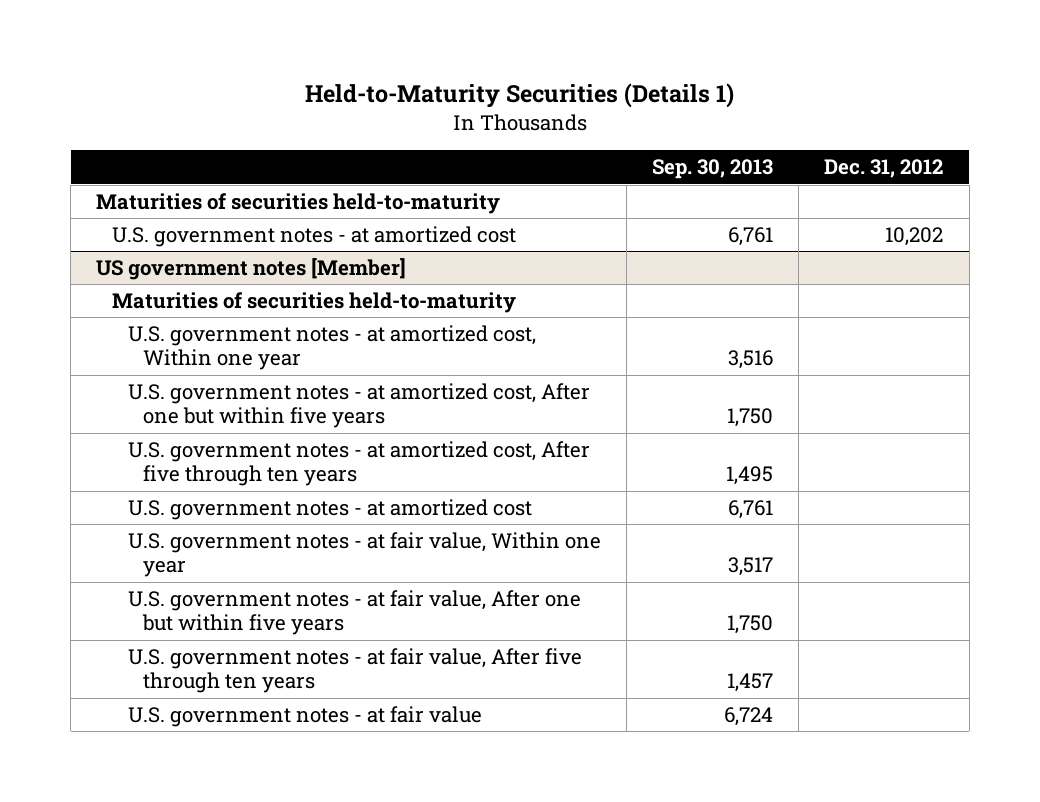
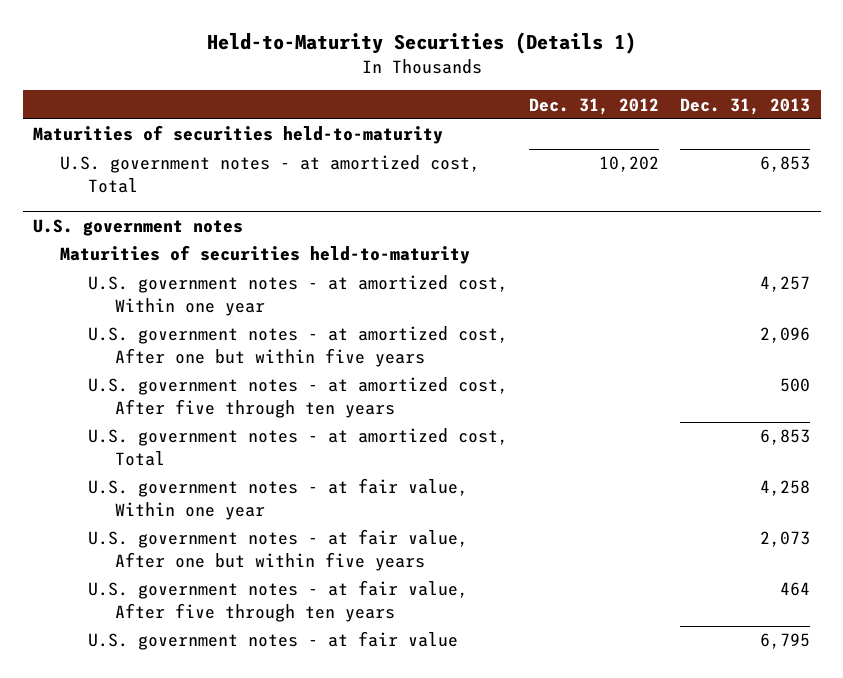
- | Sep. 30, 2013 | Dec. 31, 2012
+ | Dec. 31, 2012 | Dec. 31, 2013
- U.S. government notes - at amortized cost | 6,761 | 10,202
- US government notes [Member]
+ U.S. government notes - at amortized cost, Total | 10,202 | 6,853
+ U.S. government notes
- U.S. government notes - at amortized cost | 6,761 |
+ U.S. government notes - at amortized cost, Total | | 6,853

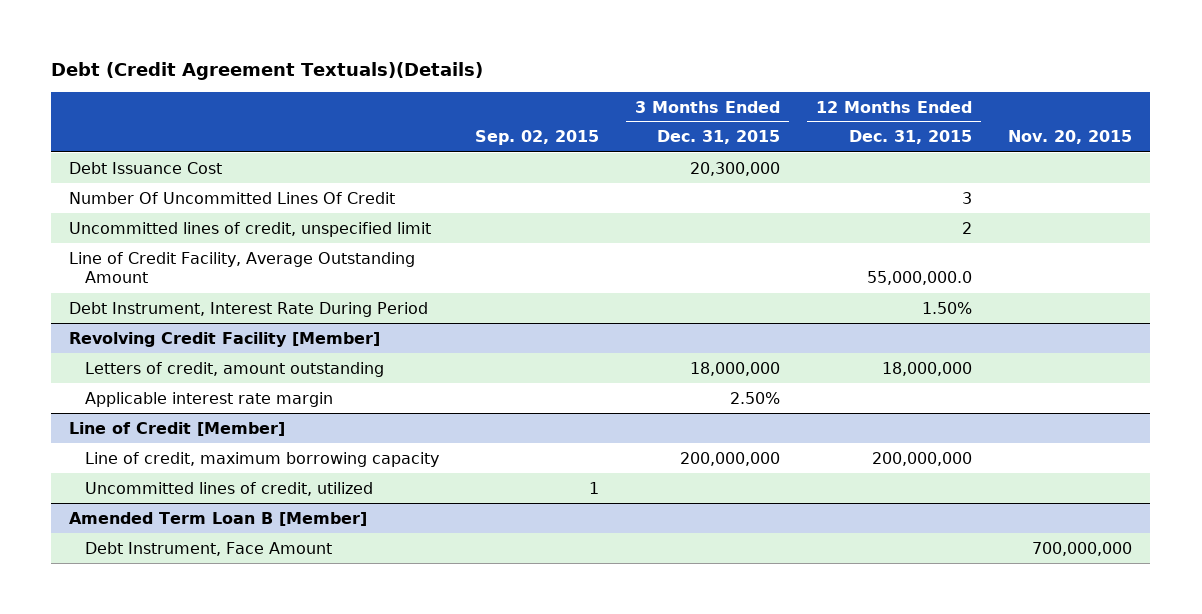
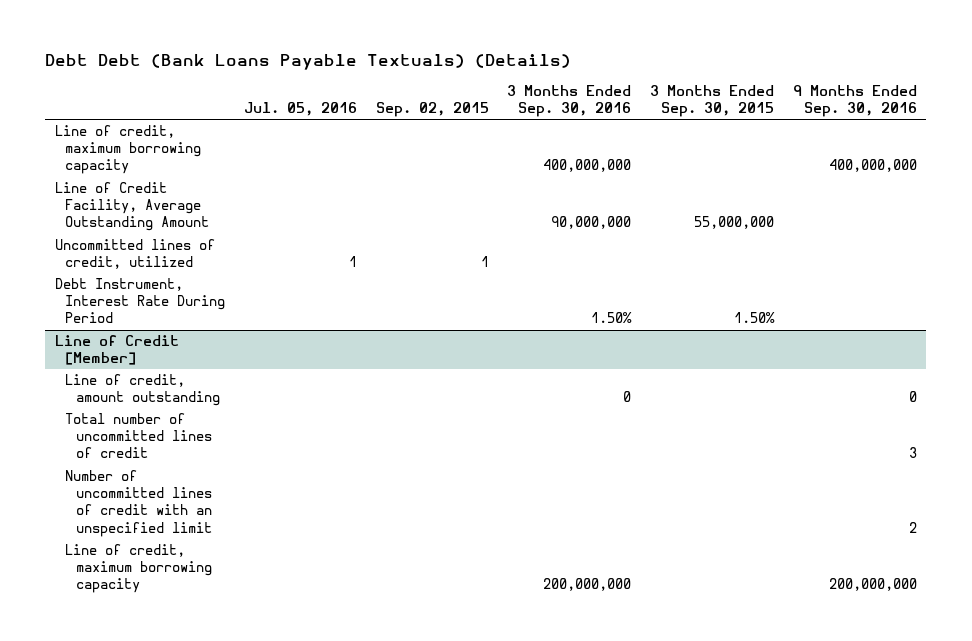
- Debt (Credit Agreement Textuals)(Details)
+ Debt Debt (Bank Loans Payable Textuals) (Details)
- | Sep. 02, 2015 | 3 Months Ended Dec. 31, 2015 | 12 Months Ended Dec. 31, 2015 | Nov. 20, 2015
+ | Jul. 05, 2016 | Sep. 02, 2015 | 3 Months Ended Sep. 30, 2016 | 3 Months Ended Sep. 30, 2015 | 9 Months Ended Sep. 30, 2016
- Debt Issuance Cost | | 20,300,000 | |
- Number Of Uncommitted Lines Of Credit | | | 3 |
- Uncommitted lines of credit, unspecified limit | | | 2 |
+ Line of credit, maximum borrowing capacity | | | 400,000,000 | | 400,000,000
+ Uncommitted lines of credit, utilized | 1 | 1 | | |
- Revolving Credit Facility [Member]
- Letters of credit, amount outstanding | | 18,000,000 | 18,000,000 |
- Applicable interest rate margin | | 2.50% | |
@ Line of Credit [Member]
+ Line of credit, amount outstanding | | | 0 | | 0
+ Total number of uncommitted lines of credit | | | | | 3
+ Number of uncommitted lines of credit with an unspecified limit | | | | | 2
- Uncommitted lines of credit, utilized | 1 | | |
- Amended Term Loan B [Member]
- Debt Instrument, Face Amount | | | | 700,000,000

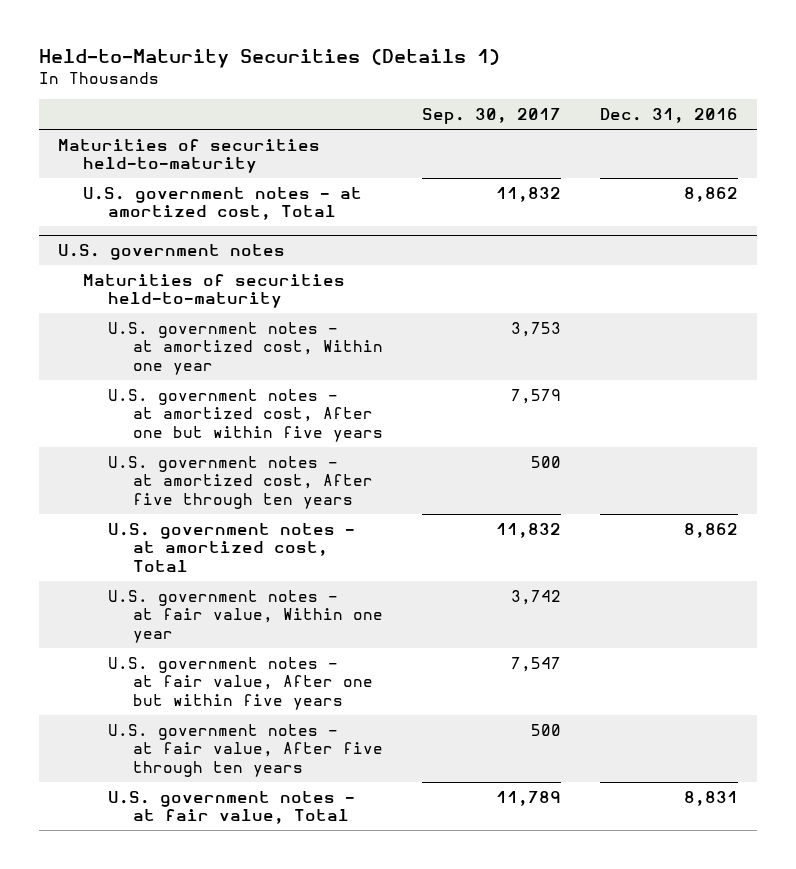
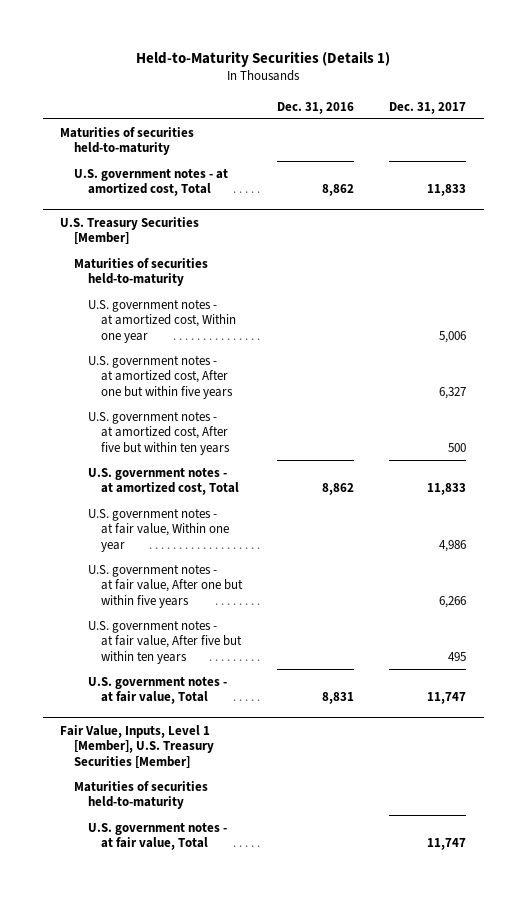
- | Sep. 30, 2017 | Dec. 31, 2016
+ | Dec. 31, 2016 | Dec. 31, 2017
- U.S. government notes
+ U.S. Treasury Securities [Member]
- U.S. government notes - at amortized cost, After five through ten years | 500 |
+ U.S. government notes - at amortized cost, After five but within ten years | | 500
- U.S. government notes - at fair value, After five through ten years | 500 |
+ U.S. government notes - at fair value, After five but within ten years | | 495
+ Fair Value, Inputs, Level 1 [Member], U.S. Treasury Securities [Member]
+ Maturities of securities held-to-maturity
+ U.S. government notes - at fair value, Total | | 11,747

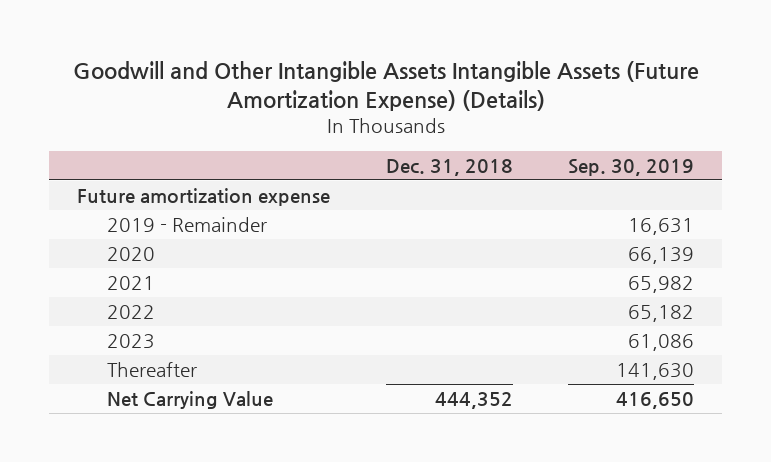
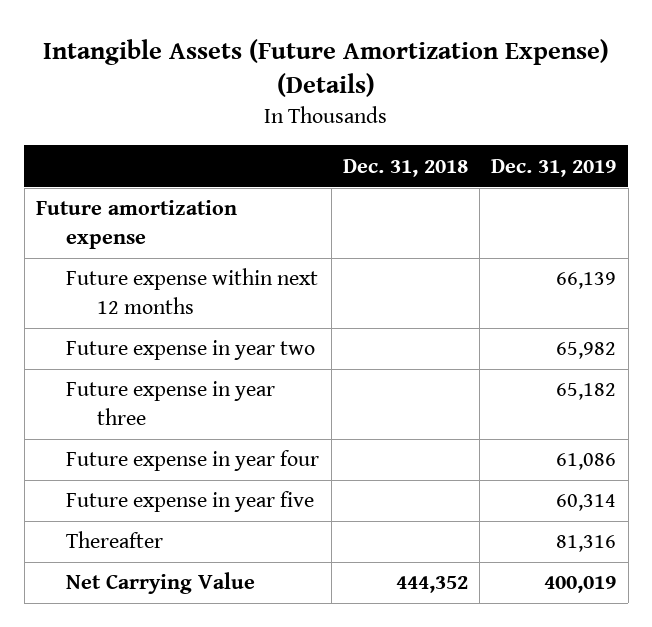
- Goodwill and Other Intangible Assets Intangible Assets (Future Amortization Expense) (Details)
+ Intangible Assets (Future Amortization Expense) (Details)
- | Dec. 31, 2018 | Sep. 30, 2019
+ | Dec. 31, 2018 | Dec. 31, 2019
- 2019 - Remainder | | 16,631
- 2020 | | 66,139
- 2021 | | 65,982
- 2022 | | 65,182
- 2023 | | 61,086
+ Future expense within next 12 months | | 66,139
+ Future expense in year two | | 65,982
+ Future expense in year three | | 65,182
+ Future expense in year four | | 61,086
+ Future expense in year five | | 60,314

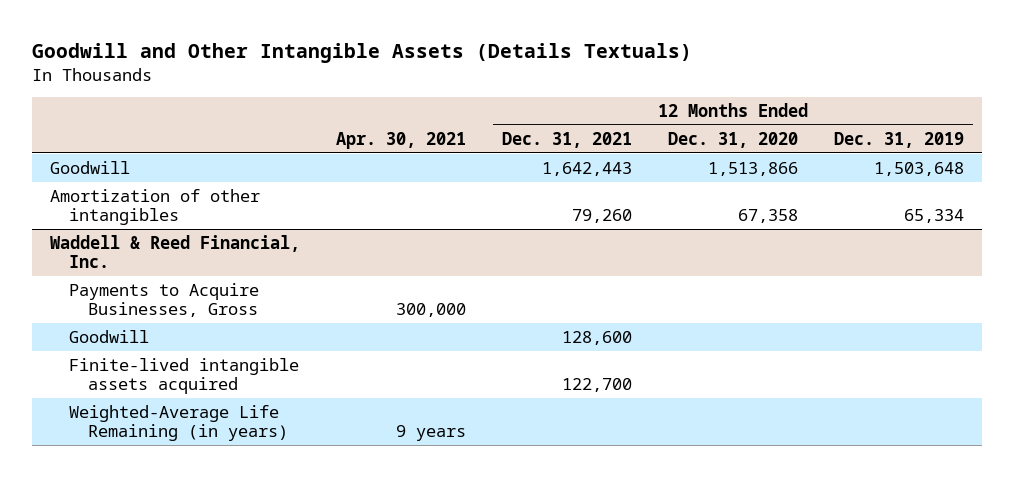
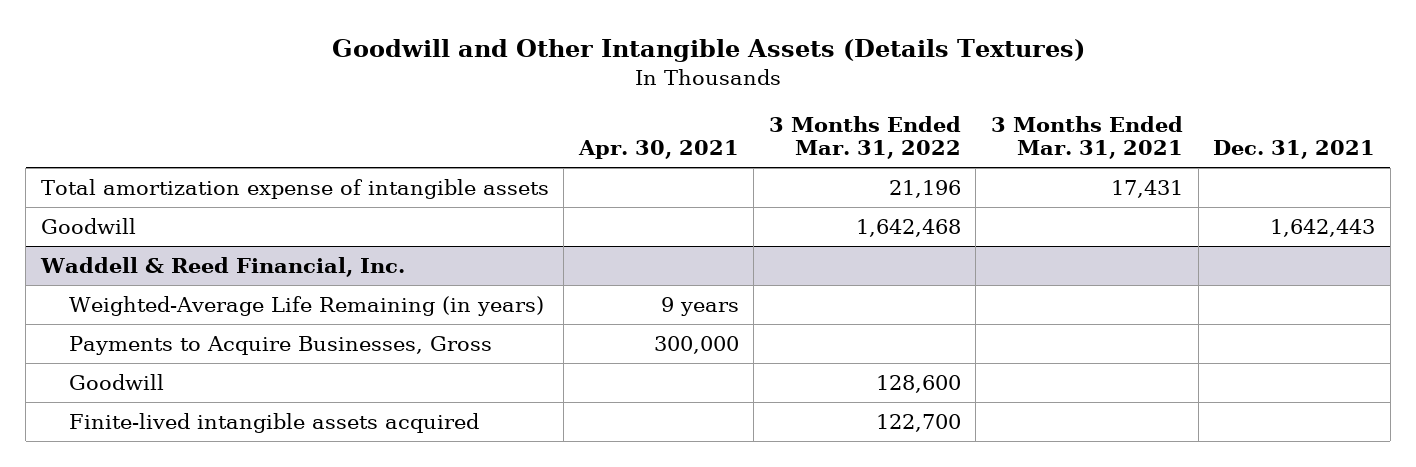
- Goodwill and Other Intangible Assets (Details Textuals)
+ Goodwill and Other Intangible Assets (Details Textures)
- | Apr. 30, 2021 | 12 Months Ended Dec. 31, 2021 | 12 Months Ended Dec. 31, 2020 | 12 Months Ended Dec. 31, 2019
+ | Apr. 30, 2021 | 3 Months Ended Mar. 31, 2022 | 3 Months Ended Mar. 31, 2021 | Dec. 31, 2021
+ Total amortization expense of intangible assets | | 21,196 | 17,431 |
- Amortization of other intangibles | | 79,260 | 67,358 | 65,334
@ Waddell & Reed Financial, Inc.
moved up: Weighted-Average Life Remaining (in years) | 9 years | | |

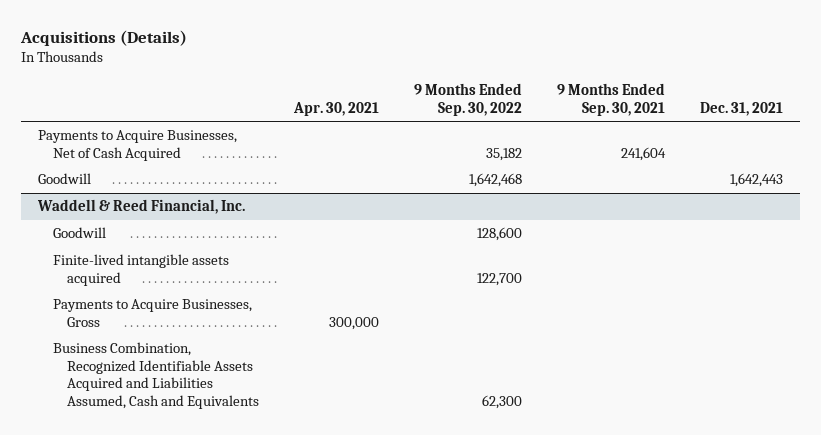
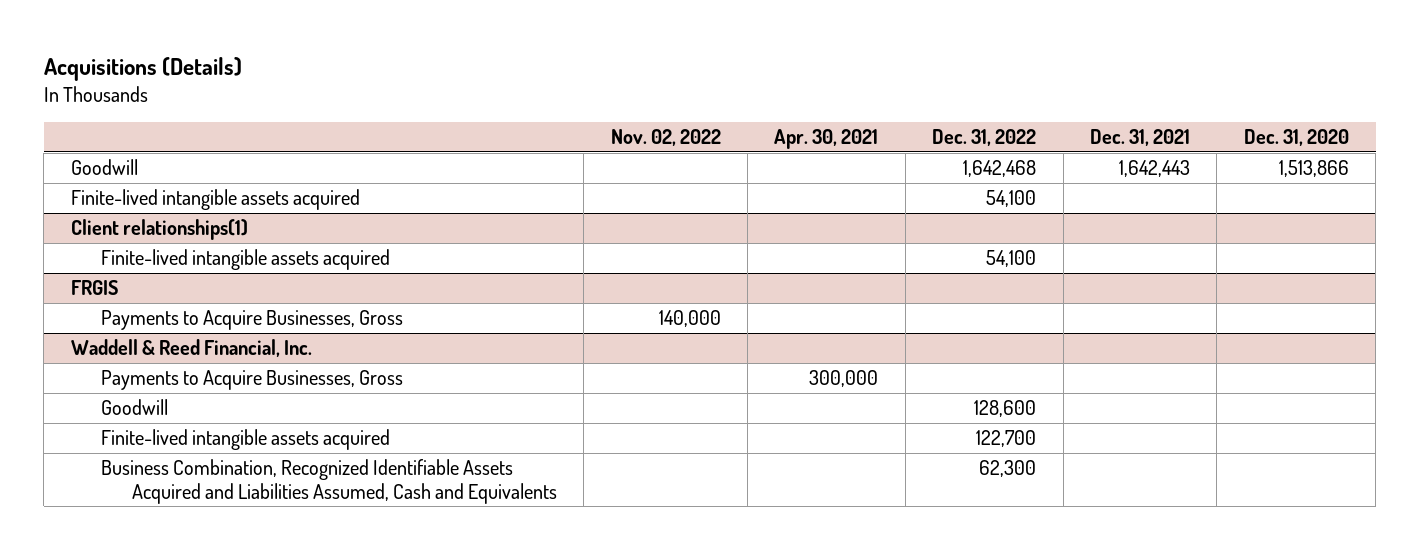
- | Apr. 30, 2021 | 9 Months Ended Sep. 30, 2022 | 9 Months Ended Sep. 30, 2021 | Dec. 31, 2021
+ | Nov. 02, 2022 | Apr. 30, 2021 | Dec. 31, 2022 | Dec. 31, 2021 | Dec. 31, 2020
- Payments to Acquire Businesses, Net of Cash Acquired | | 35,182 | 241,604 |
+ Finite-lived intangible assets acquired | | | 54,100 | |
+ Client relationships(1)
+ Finite-lived intangible assets acquired | | | 54,100 | |
+ FRGIS
+ Payments to Acquire Businesses, Gross | 140,000 | | | |
@ Waddell & Reed Financial, Inc.
moved up: Payments to Acquire Businesses, Gross | | 300,000 | | |

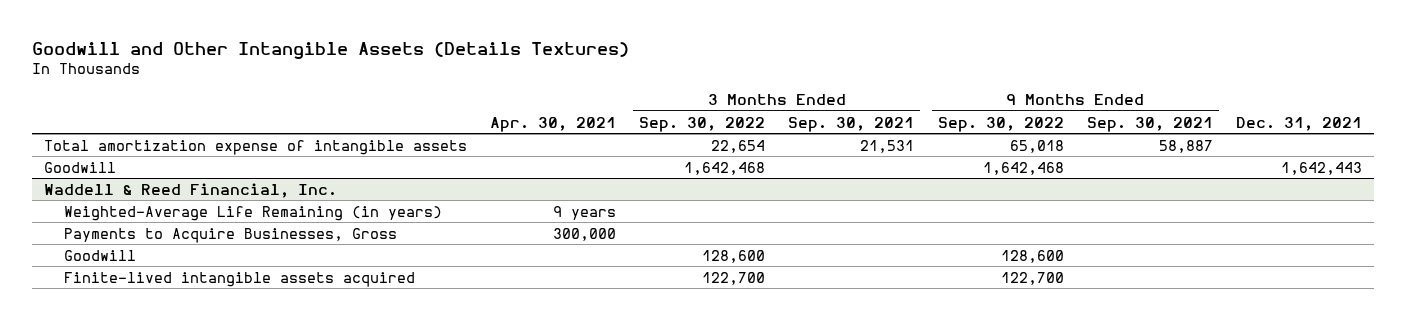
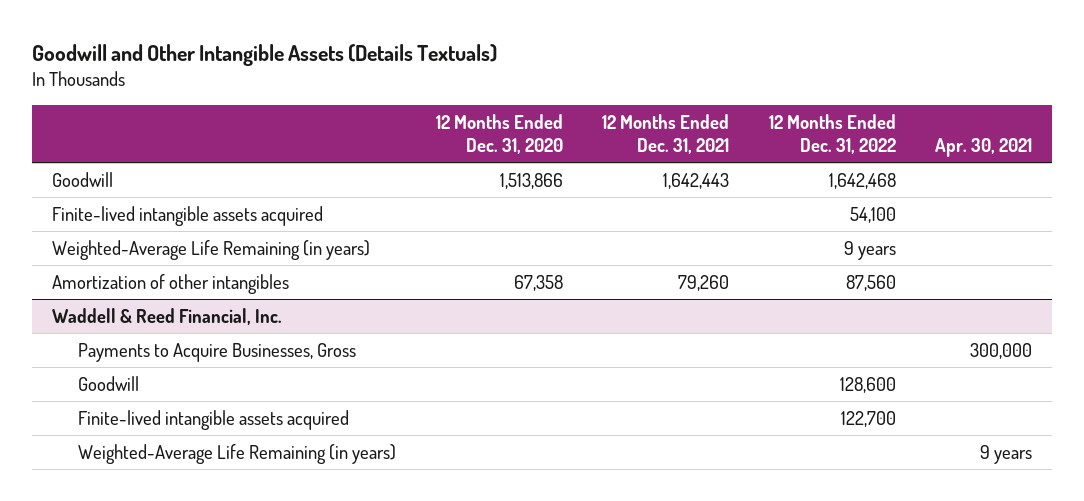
- Goodwill and Other Intangible Assets (Details Textures)
+ Goodwill and Other Intangible Assets (Details Textuals)
- | Apr. 30, 2021 | 3 Months Ended Sep. 30, 2022 | 3 Months Ended Sep. 30, 2021 | 9 Months Ended Sep. 30, 2022 | 9 Months Ended Sep. 30, 2021 | Dec. 31, 2021
+ | 12 Months Ended Dec. 31, 2020 | 12 Months Ended Dec. 31, 2021 | 12 Months Ended Dec. 31, 2022 | Apr. 30, 2021
- Total amortization expense of intangible assets | | 22,654 | 21,531 | 65,018 | 58,887 |
+ Finite-lived intangible assets acquired | | | 54,100 |
+ Weighted-Average Life Remaining (in years) | | | 9 years |
+ Amortization of other intangibles | 67,358 | 79,260 | 87,560 |
@ Waddell & Reed Financial, Inc.
moved down: Weighted-Average Life Remaining (in years) | | | | 9 years

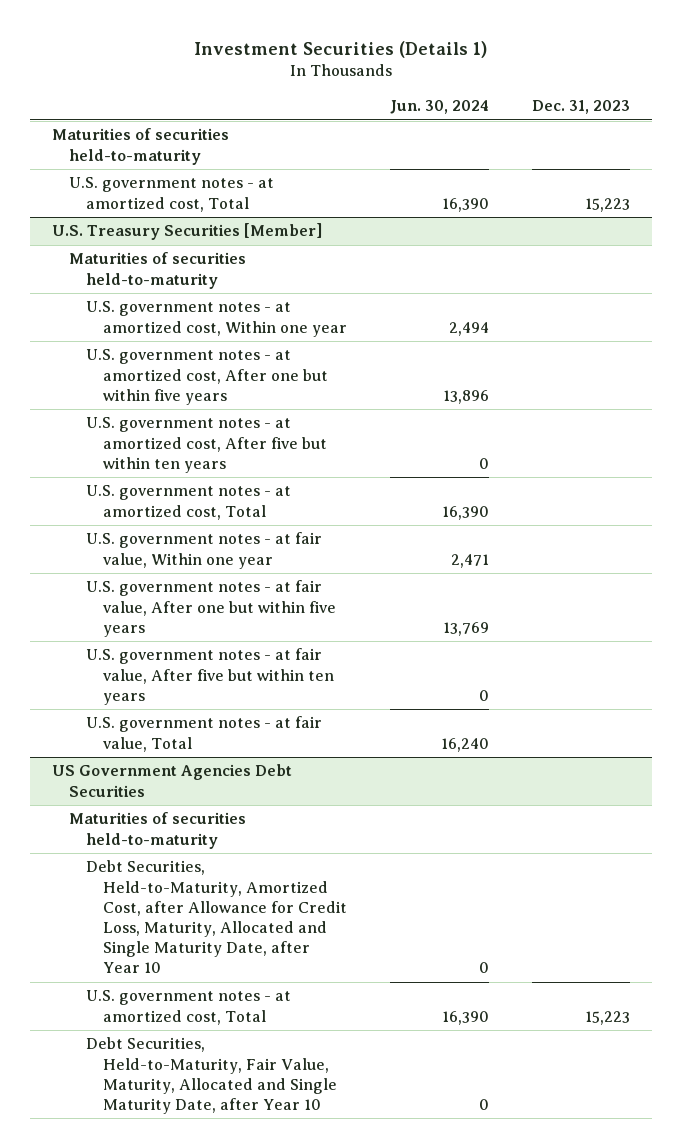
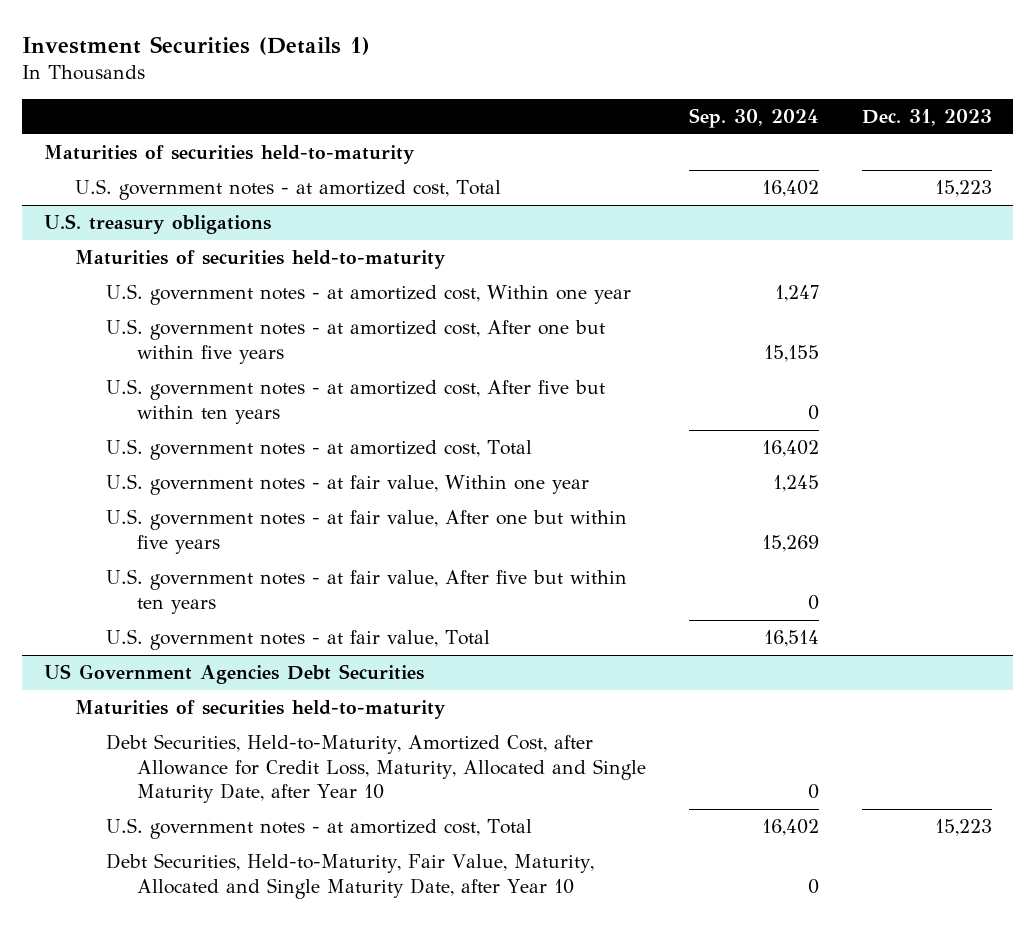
- | Jun. 30, 2024 | Dec. 31, 2023
+ | Sep. 30, 2024 | Dec. 31, 2023
- U.S. Treasury Securities [Member]
+ U.S. treasury obligations

